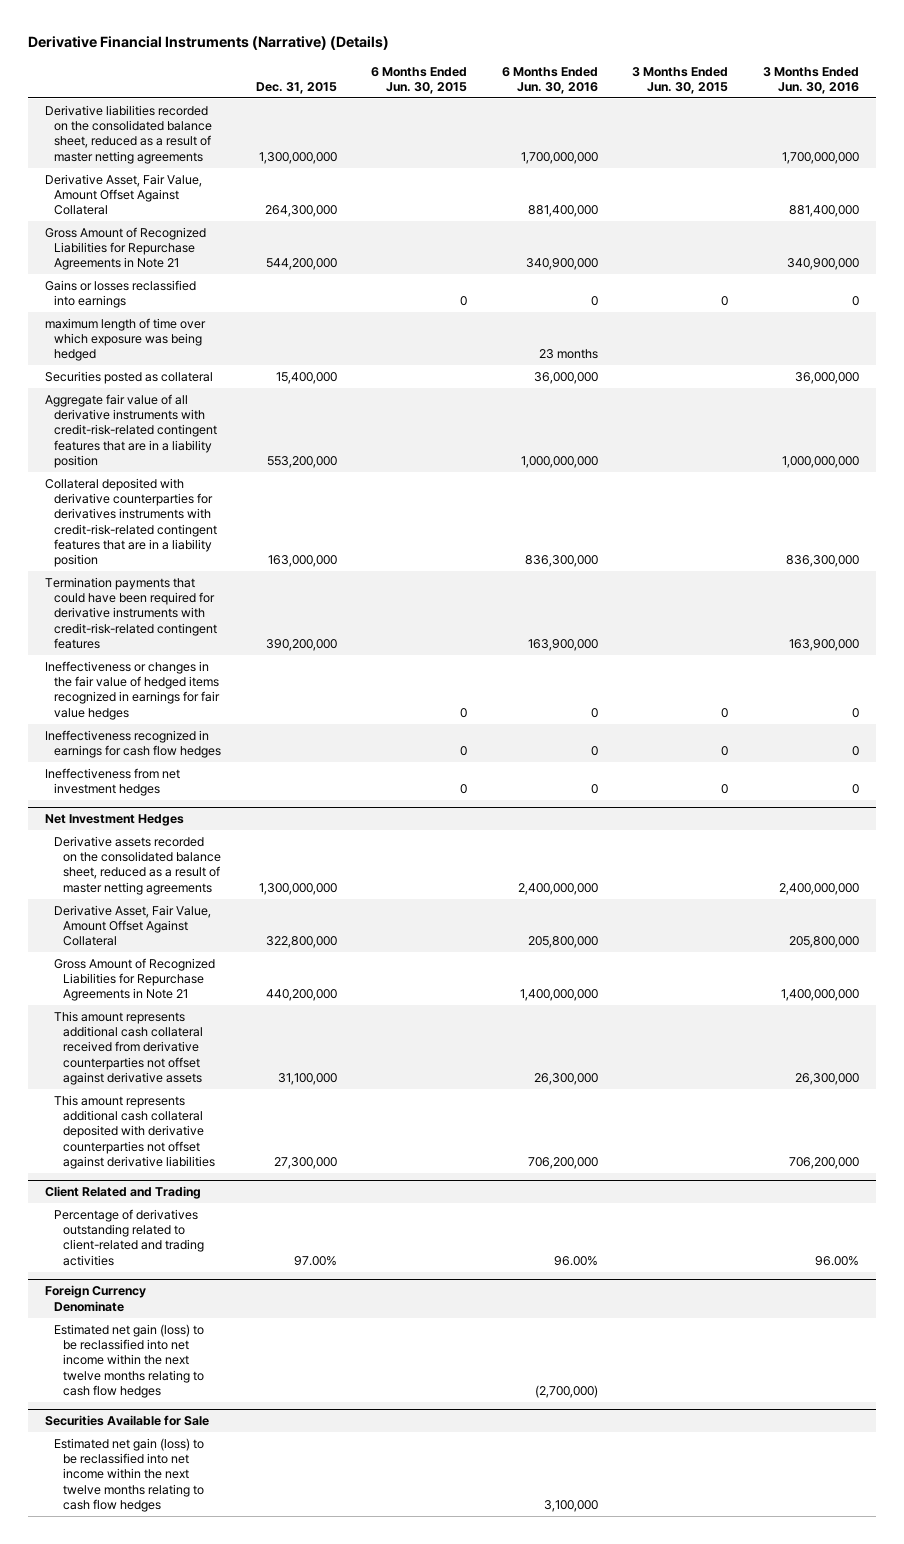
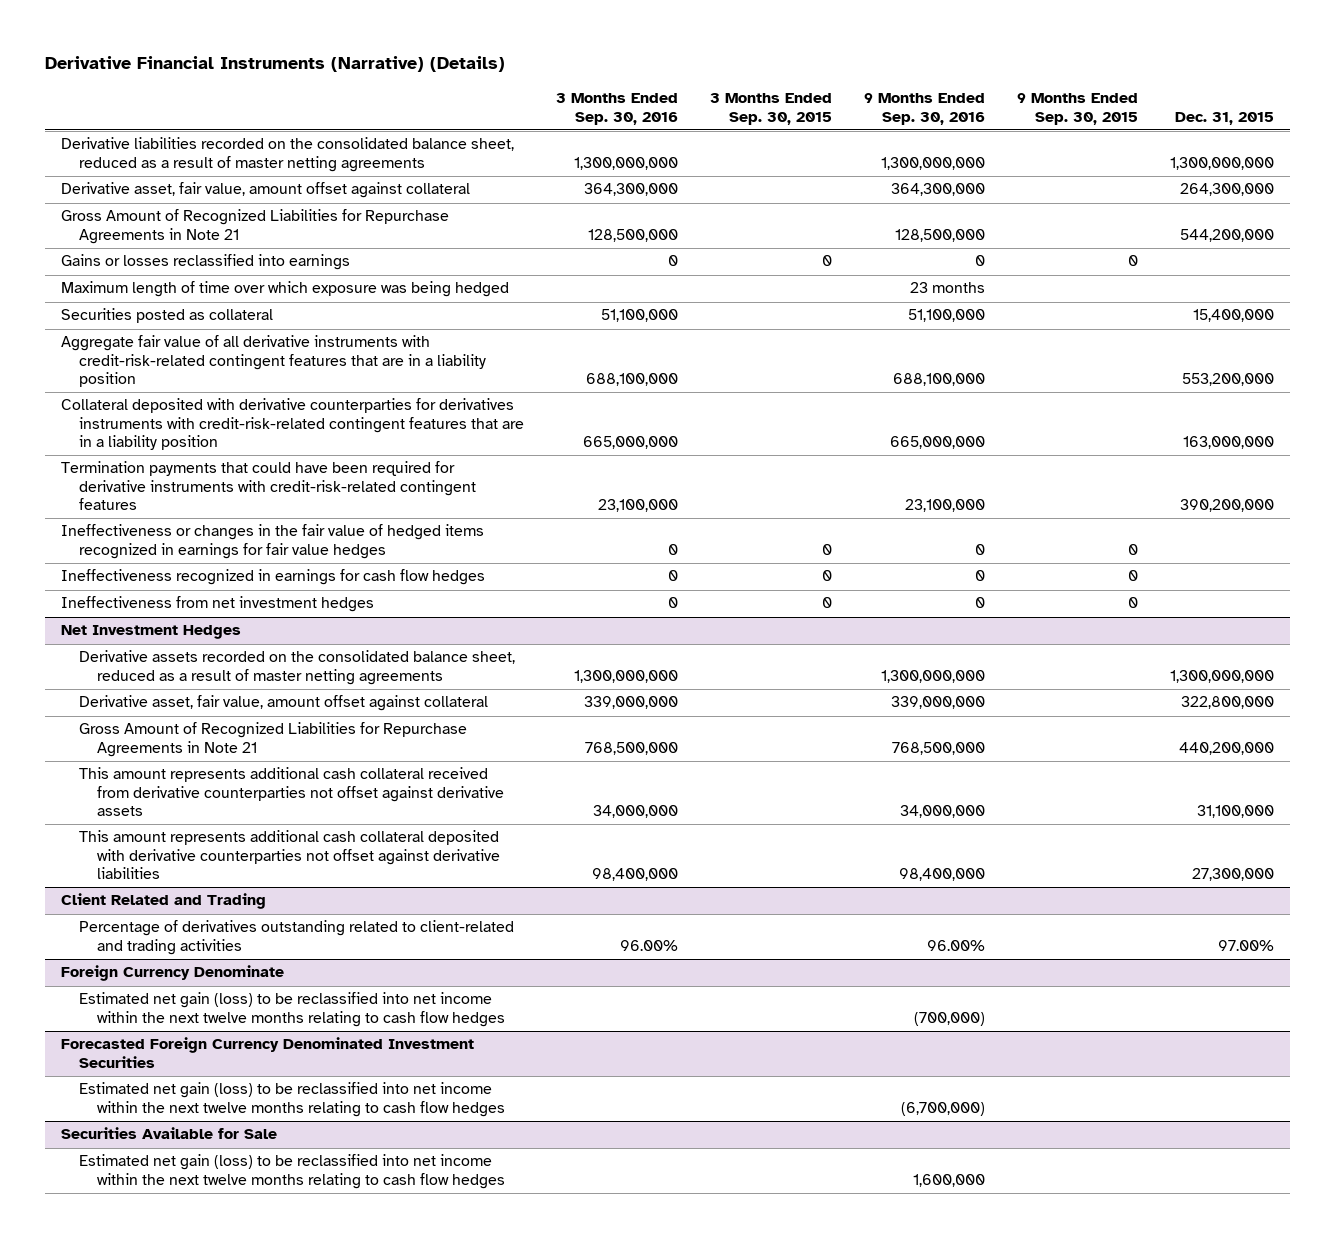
- | Dec. 31, 2015 | 6 Months Ended Jun. 30, 2015 | 6 Months Ended Jun. 30, 2016 | 3 Months Ended Jun. 30, 2015 | 3 Months Ended Jun. 30, 2016
+ | 3 Months Ended Sep. 30, 2016 | 3 Months Ended Sep. 30, 2015 | 9 Months Ended Sep. 30, 2016 | 9 Months Ended Sep. 30, 2015 | Dec. 31, 2015
- Derivative Asset, Fair Value, Amount Offset Against Collateral | 264,300,000 | | 881,400,000 | | 881,400,000
+ Derivative asset, fair value, amount offset against collateral | 364,300,000 | | 364,300,000 | | 264,300,000
- maximum length of time over which exposure was being hedged | | | 23 months | |
+ Maximum length of time over which exposure was being hedged | | | 23 months | |
@ Net Investment Hedges
- Derivative Asset, Fair Value, Amount Offset Against Collateral | 322,800,000 | | 205,800,000 | | 205,800,000
+ Derivative asset, fair value, amount offset against collateral | 339,000,000 | | 339,000,000 | | 322,800,000
+ Forecasted Foreign Currency Denominated Investment Securities
+ Estimated net gain (loss) to be reclassified into net income within the next twelve months relating to cash flow hedges | | | (6,700,000) | |

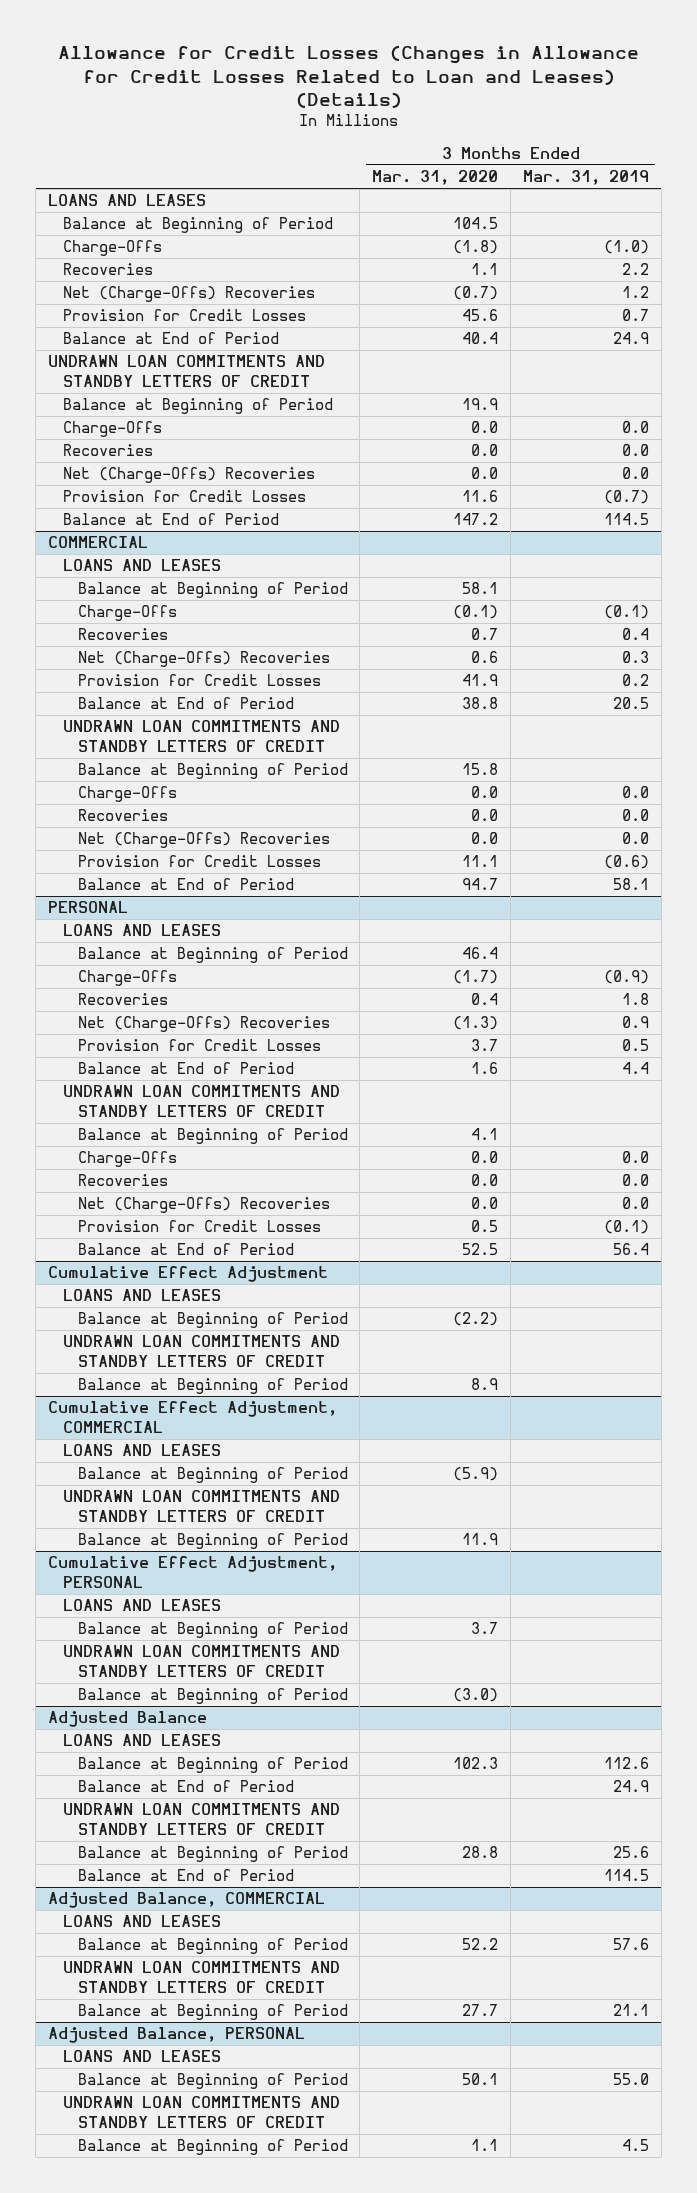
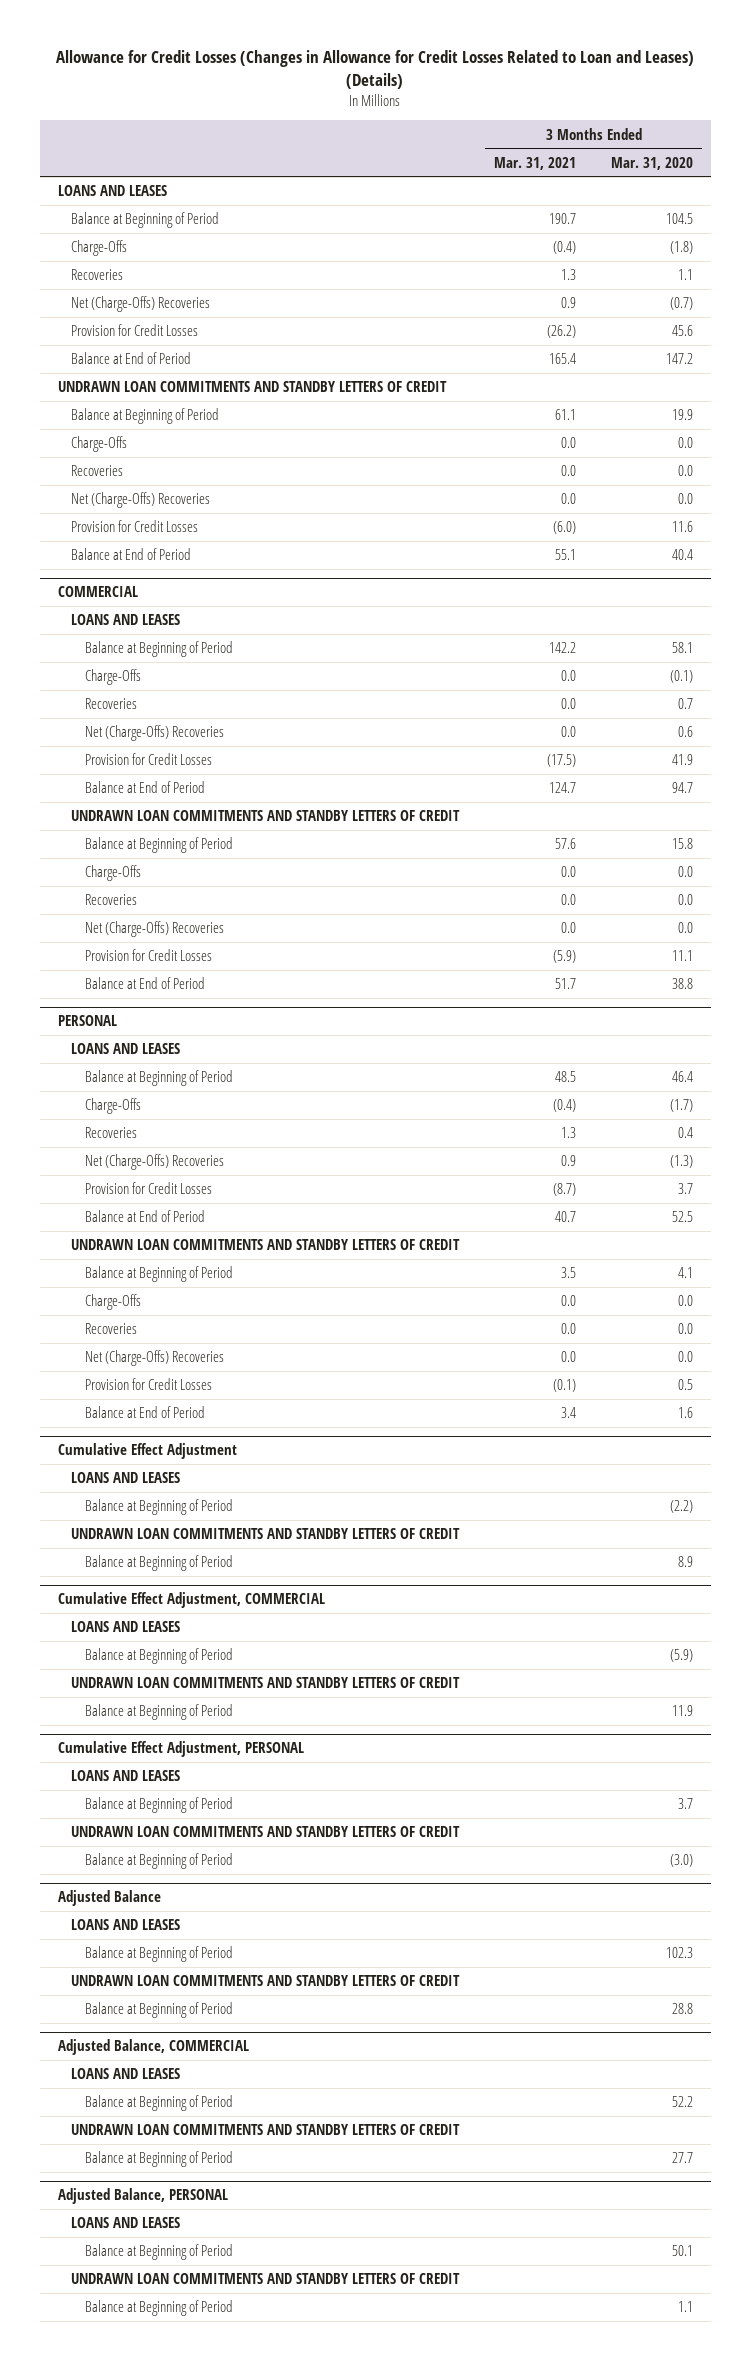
- | 3 Months Ended Mar. 31, 2020 | 3 Months Ended Mar. 31, 2019
+ | 3 Months Ended Mar. 31, 2021 | 3 Months Ended Mar. 31, 2020
moved up: Balance at End of Period | 165.4 | 147.2
moved down: Balance at End of Period | 55.1 | 40.4
@ COMMERCIAL
moved up: Balance at End of Period | 124.7 | 94.7
moved down: Balance at End of Period | 51.7 | 38.8
@ PERSONAL
moved up: Balance at End of Period | 40.7 | 52.5
moved down: Balance at End of Period | 3.4 | 1.6
@ Adjusted Balance
- Balance at End of Period | | 24.9
- Balance at End of Period | | 114.5

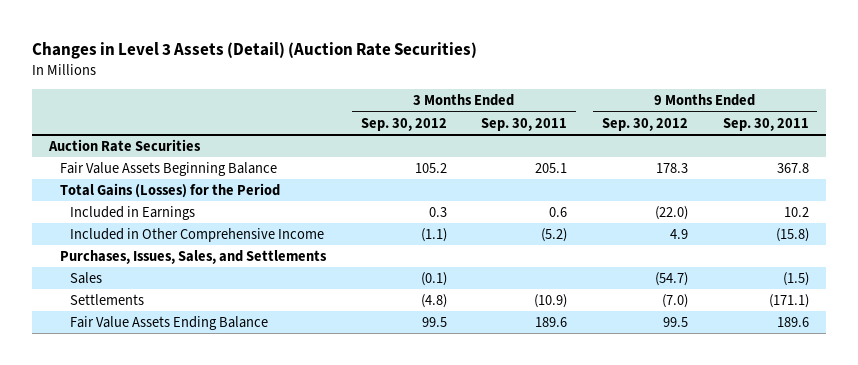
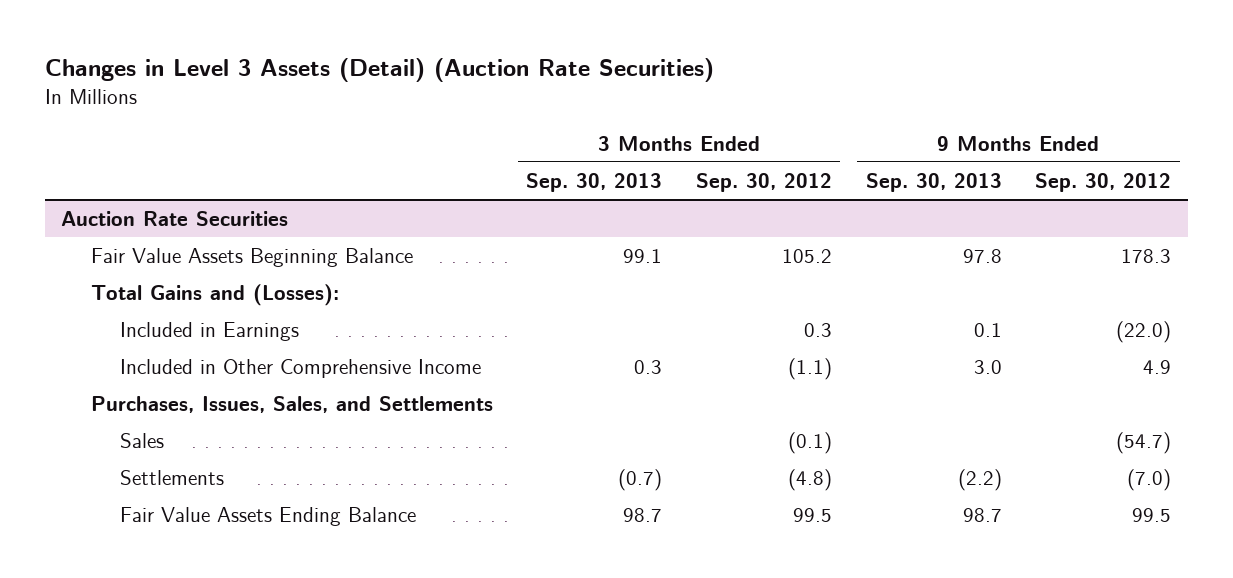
- | 3 Months Ended Sep. 30, 2012 | 3 Months Ended Sep. 30, 2011 | 9 Months Ended Sep. 30, 2012 | 9 Months Ended Sep. 30, 2011
+ | 3 Months Ended Sep. 30, 2013 | 3 Months Ended Sep. 30, 2012 | 9 Months Ended Sep. 30, 2013 | 9 Months Ended Sep. 30, 2012
@ Auction Rate Securities
- Total Gains (Losses) for the Period
+ Total Gains and (Losses):

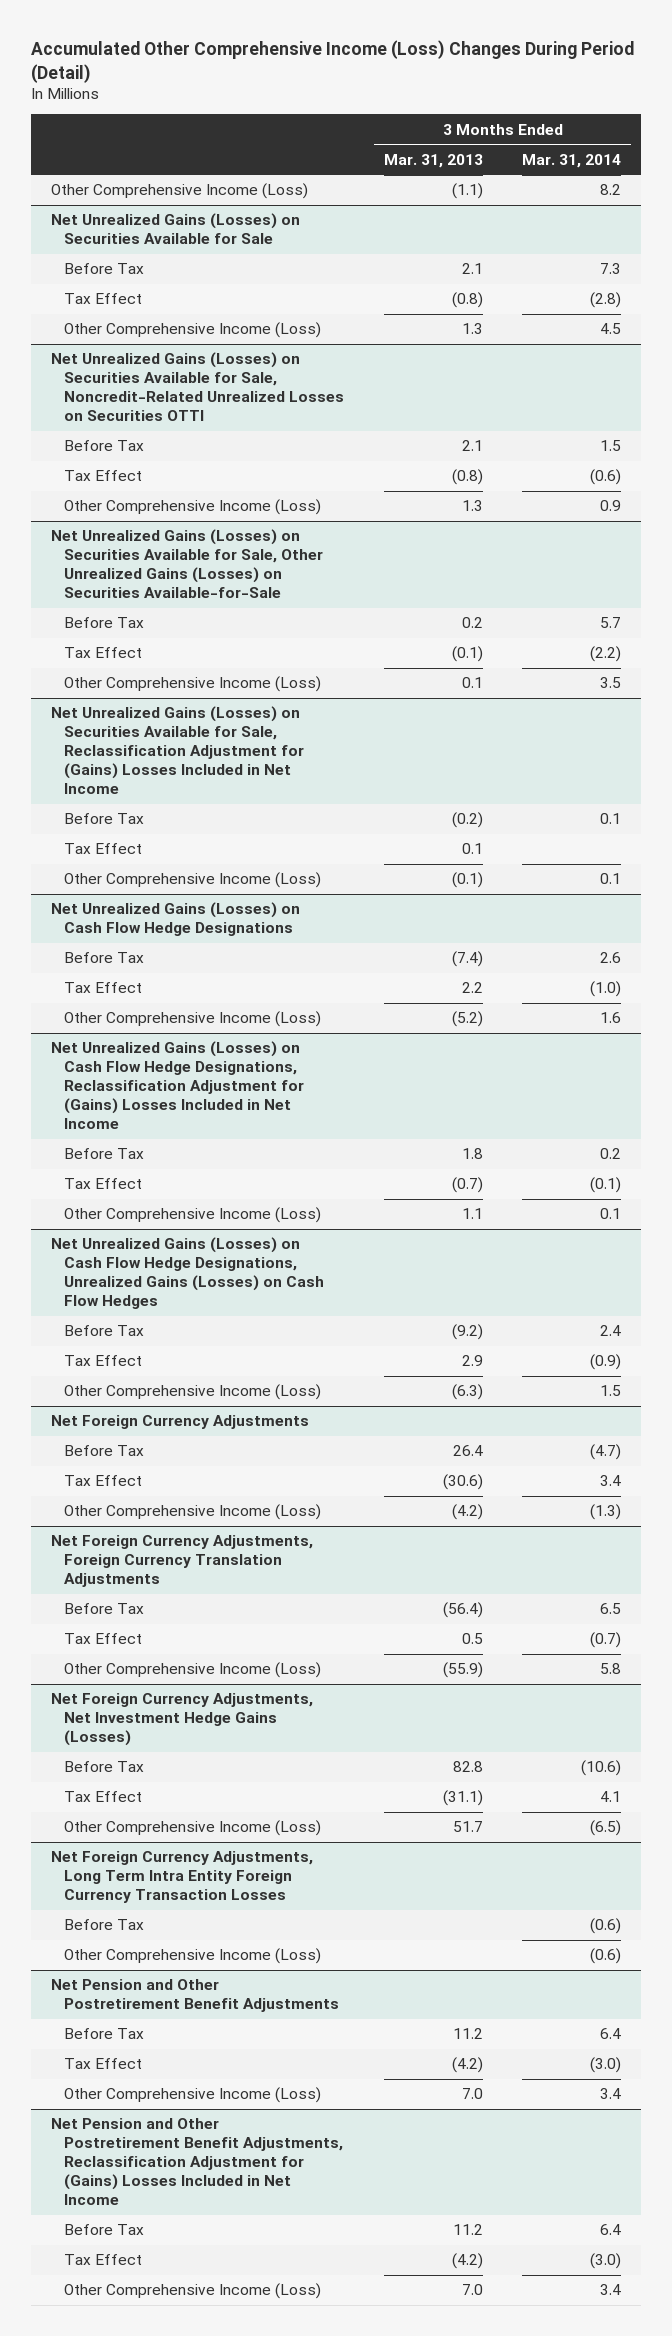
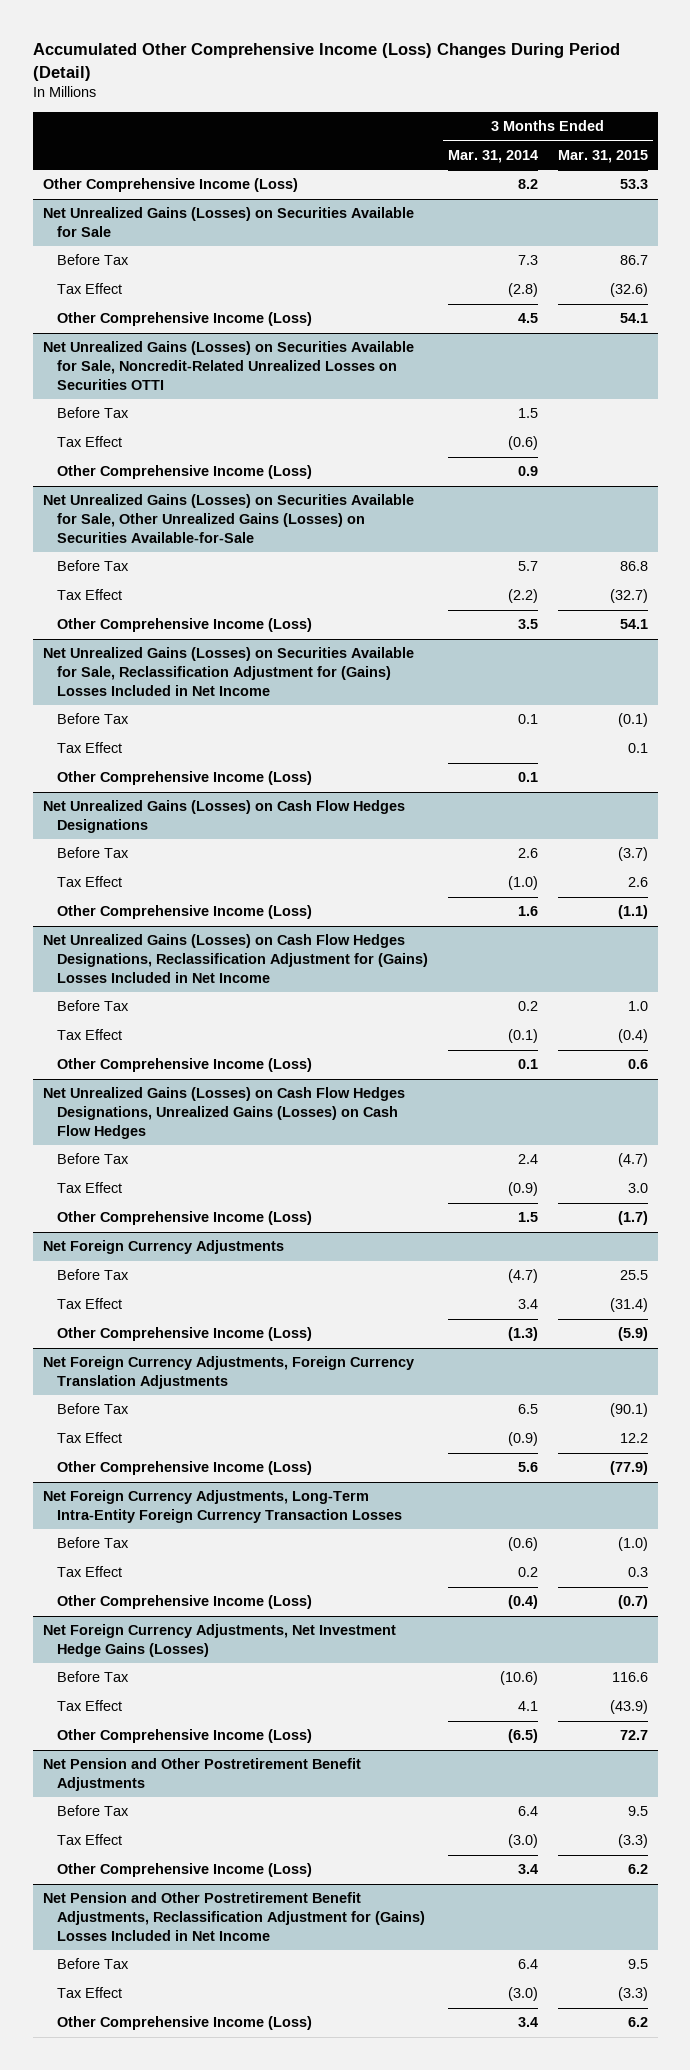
- | 3 Months Ended Mar. 31, 2013 | 3 Months Ended Mar. 31, 2014
+ | 3 Months Ended Mar. 31, 2014 | 3 Months Ended Mar. 31, 2015
- Net Unrealized Gains (Losses) on Cash Flow Hedge Designations
+ Net Unrealized Gains (Losses) on Cash Flow Hedges Designations
- Net Unrealized Gains (Losses) on Cash Flow Hedge Designations, Reclassification Adjustment for (Gains) Losses Included in Net Income
+ Net Unrealized Gains (Losses) on Cash Flow Hedges Designations, Reclassification Adjustment for (Gains) Losses Included in Net Income
- Net Unrealized Gains (Losses) on Cash Flow Hedge Designations, Unrealized Gains (Losses) on Cash Flow Hedges
+ Net Unrealized Gains (Losses) on Cash Flow Hedges Designations, Unrealized Gains (Losses) on Cash Flow Hedges
@ Net Foreign Currency Adjustments, Foreign Currency Translation Adjustments
- Tax Effect | 0.5 | (0.7)
- Other Comprehensive Income (Loss) | (55.9) | 5.8
+ Tax Effect | (0.9) | 12.2
+ Other Comprehensive Income (Loss) | 5.6 | (77.9)
+ Net Foreign Currency Adjustments, Long-Term Intra-Entity Foreign Currency Transaction Losses
+ Before Tax | (0.6) | (1.0)
+ Tax Effect | 0.2 | 0.3
+ Other Comprehensive Income (Loss) | (0.4) | (0.7)
- Net Foreign Currency Adjustments, Long Term Intra Entity Foreign Currency Transaction Losses
- Before Tax | | (0.6)
- Other Comprehensive Income (Loss) | | (0.6)

